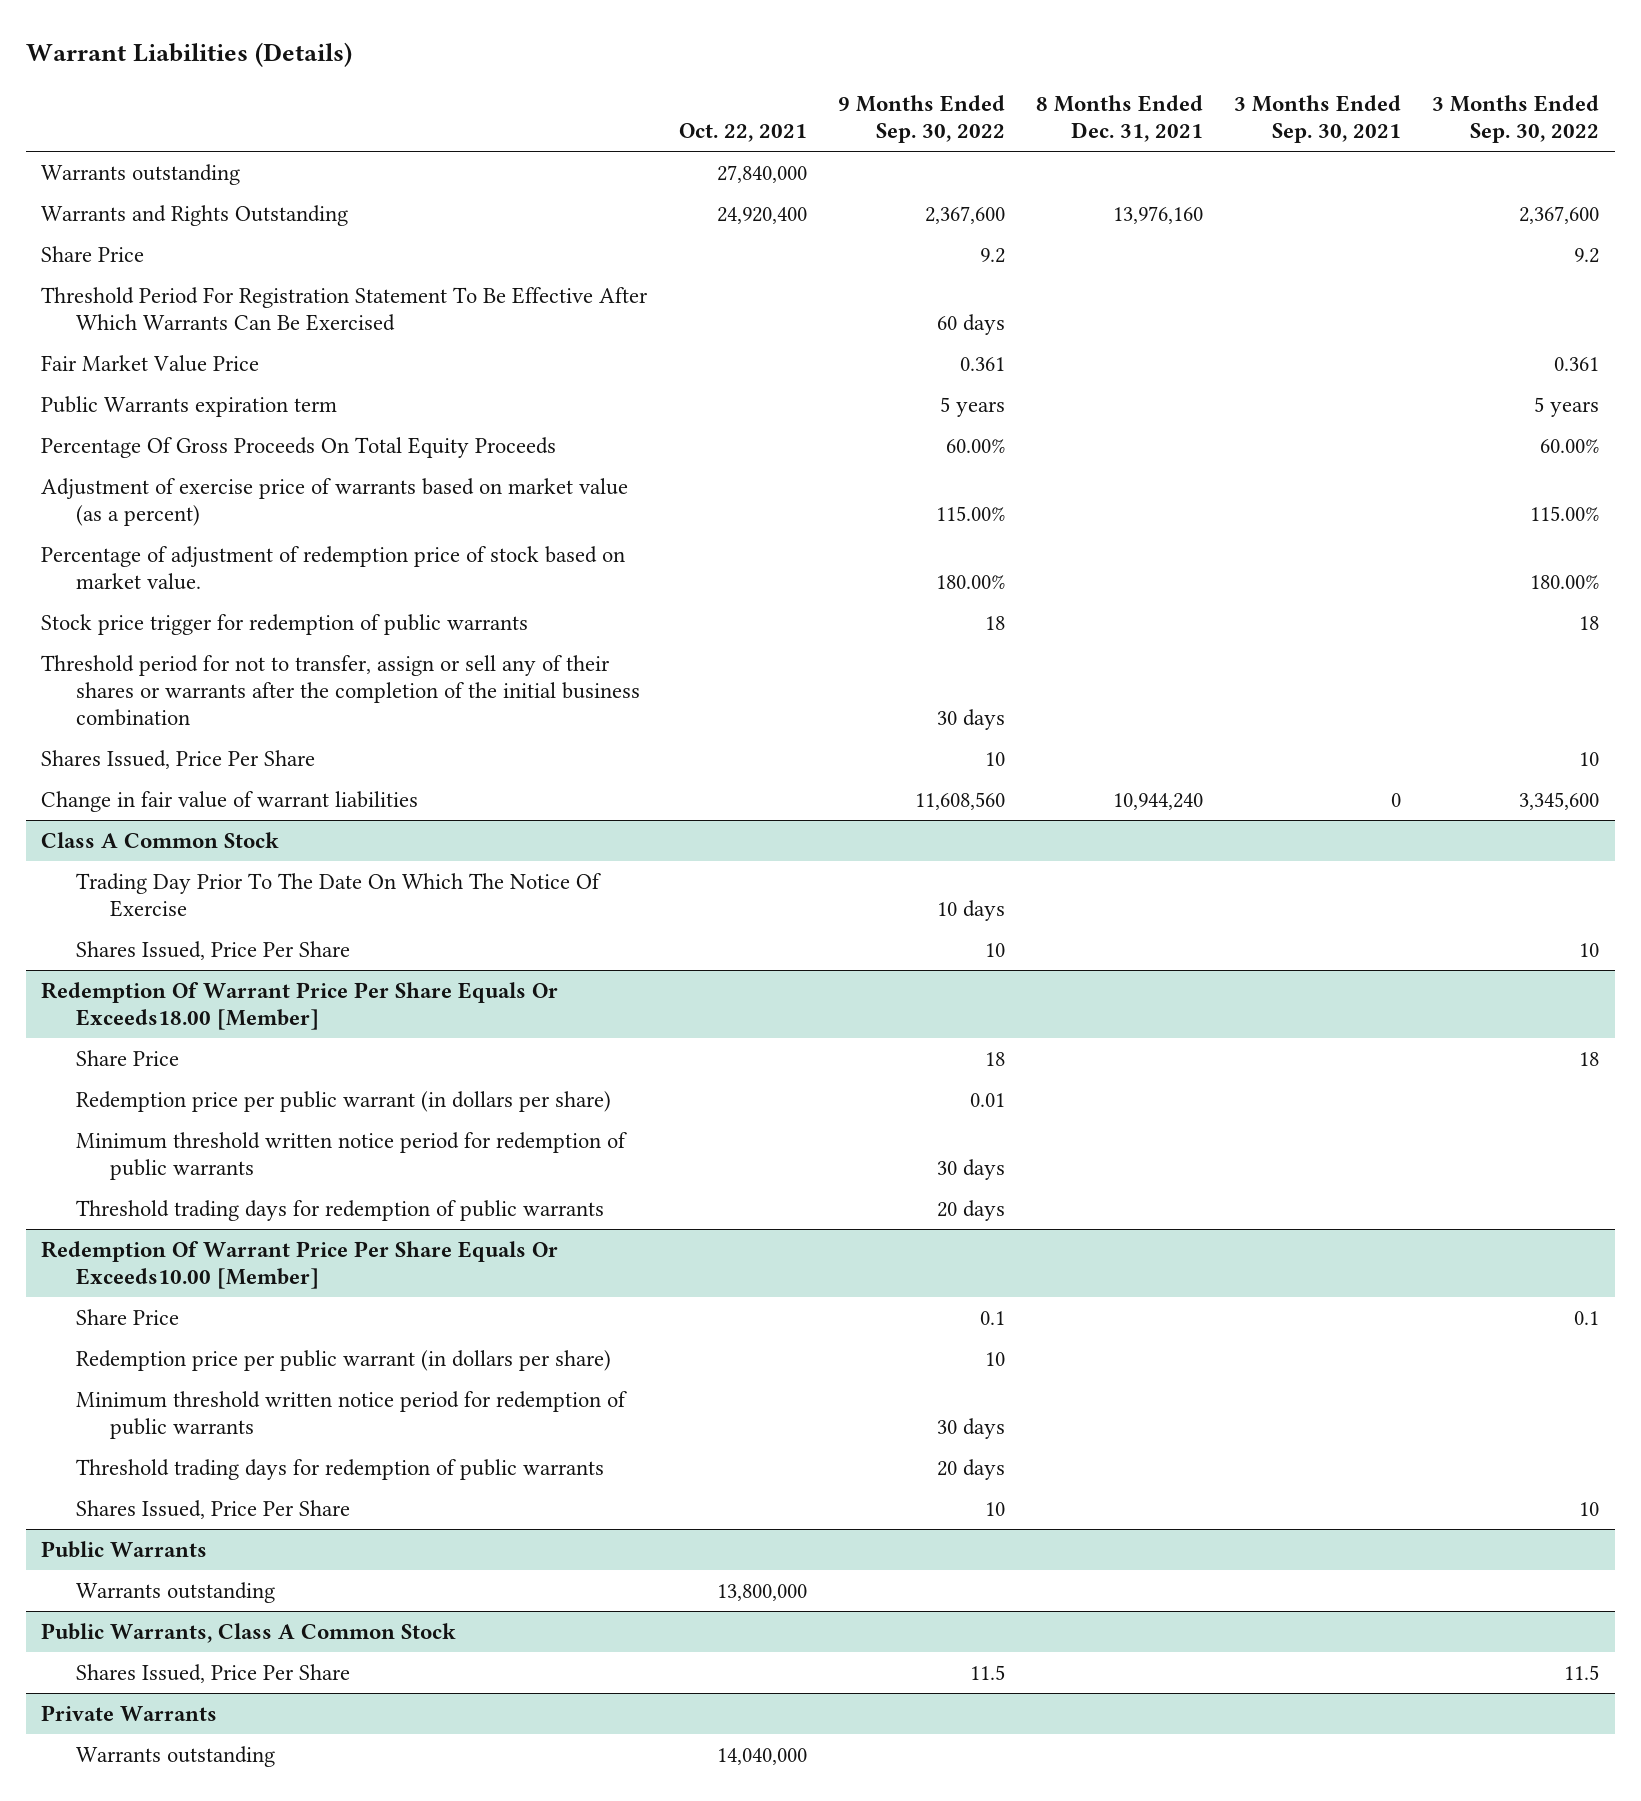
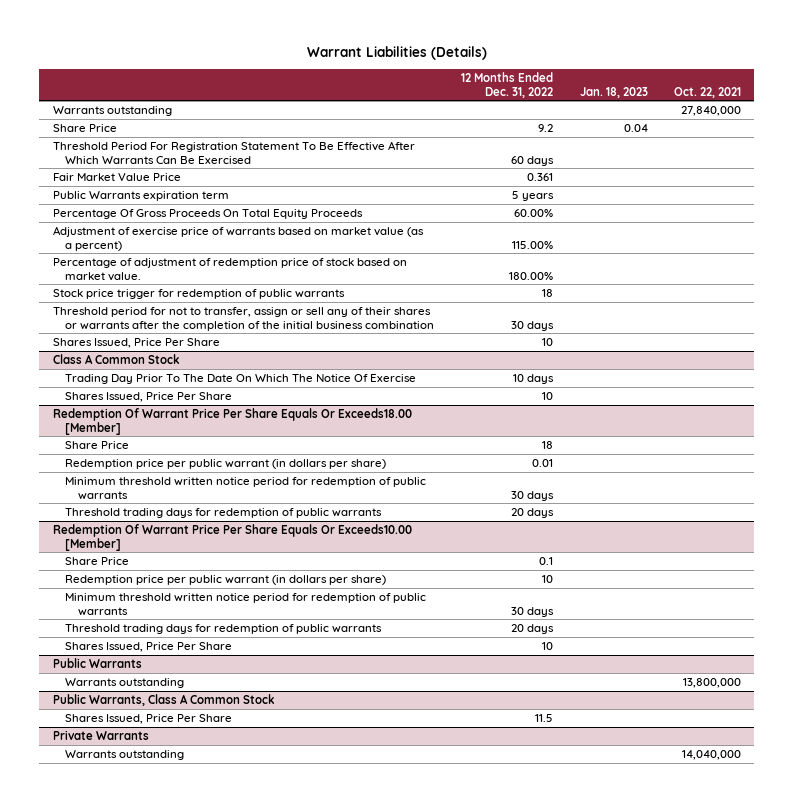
- | Oct. 22, 2021 | 9 Months Ended Sep. 30, 2022 | 8 Months Ended Dec. 31, 2021 | 3 Months Ended Sep. 30, 2021 | 3 Months Ended Sep. 30, 2022
+ | 12 Months Ended Dec. 31, 2022 | Jan. 18, 2023 | Oct. 22, 2021
- Warrants and Rights Outstanding | 24,920,400 | 2,367,600 | 13,976,160 | | 2,367,600
- Change in fair value of warrant liabilities | | 11,608,560 | 10,944,240 | 0 | 3,345,600

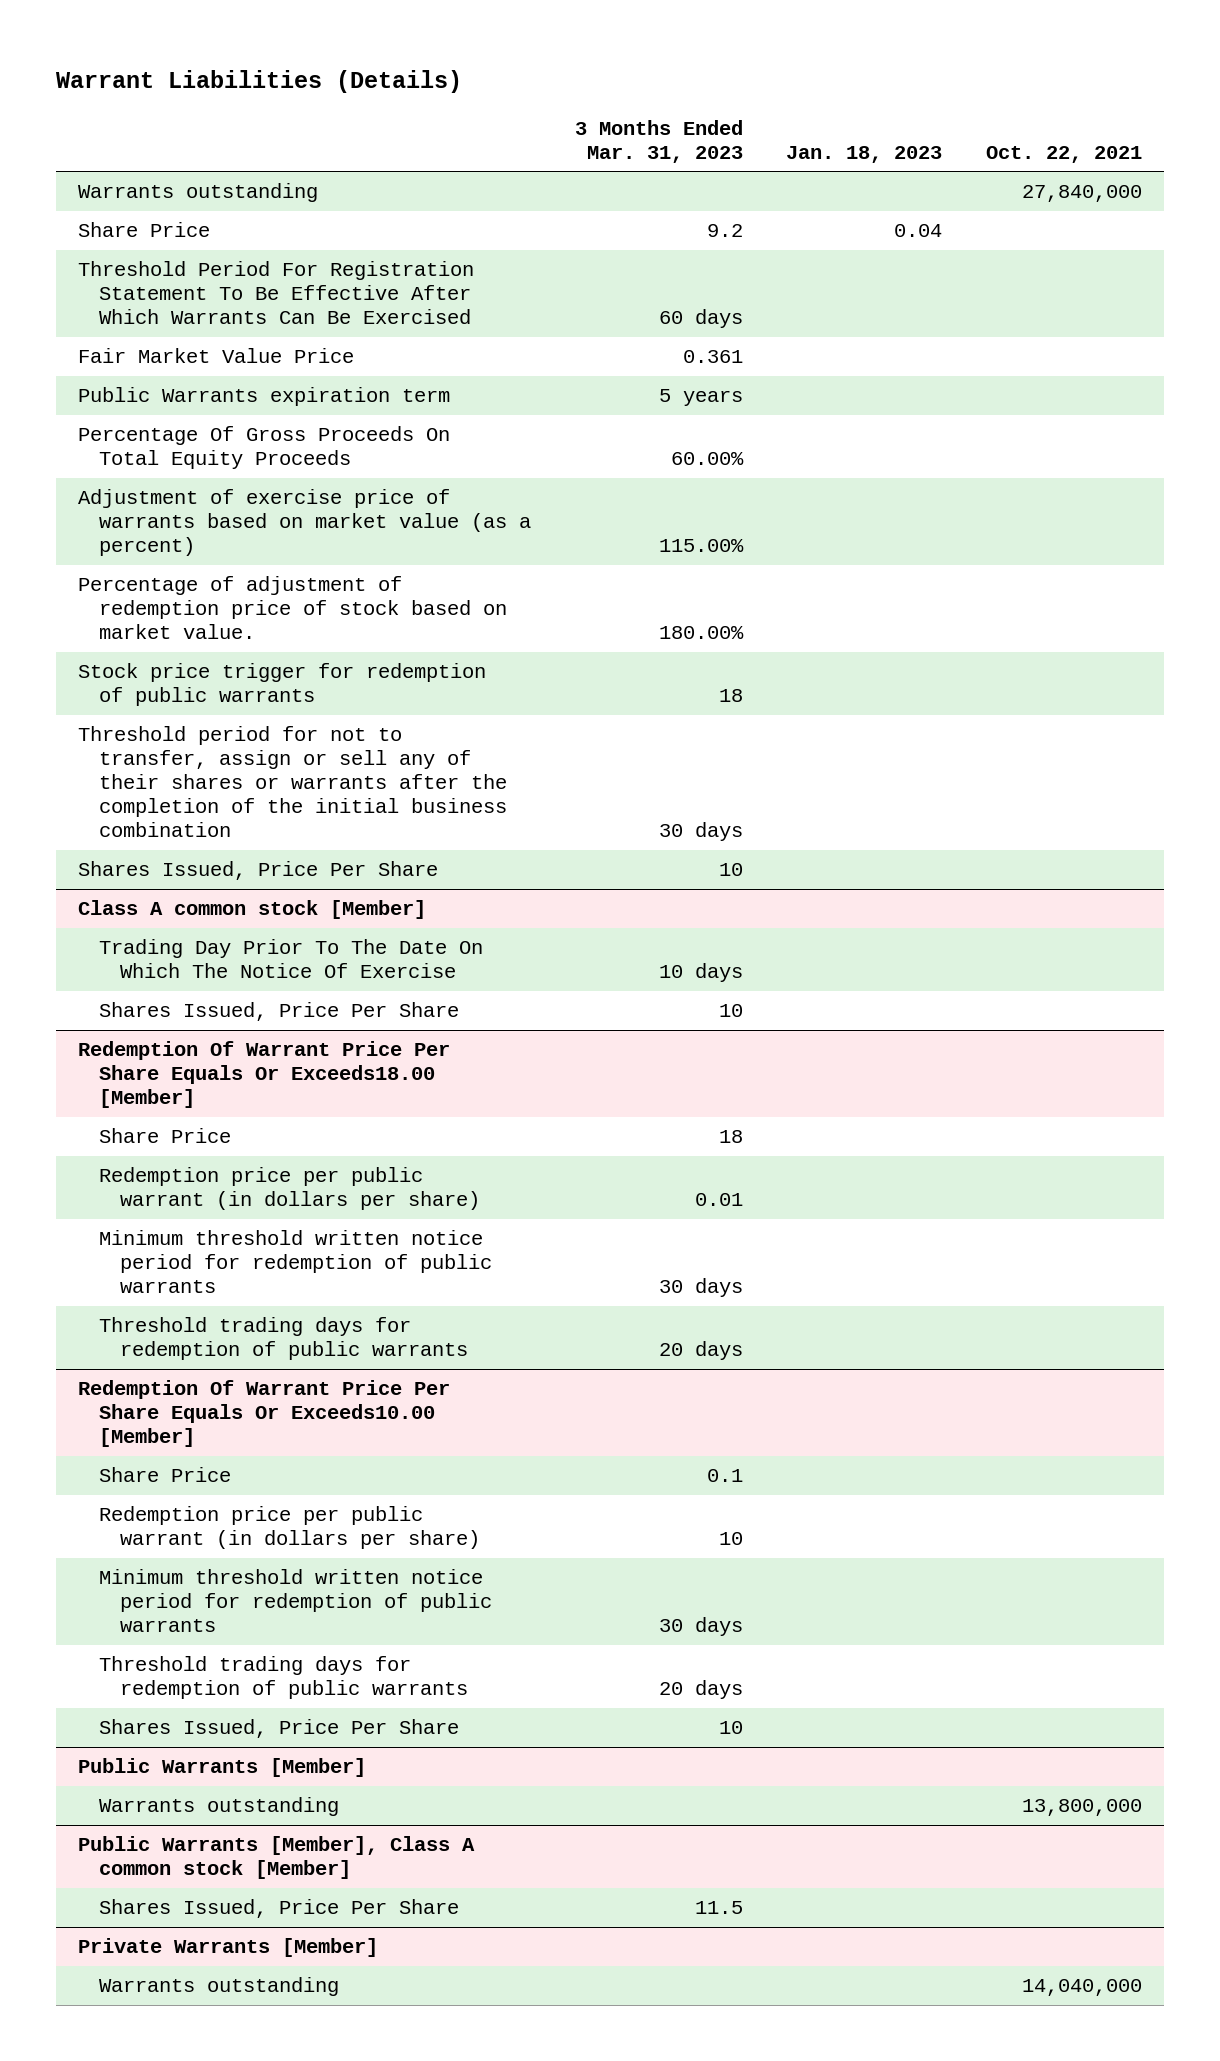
- | 12 Months Ended Dec. 31, 2022 | Jan. 18, 2023 | Oct. 22, 2021
+ | 3 Months Ended Mar. 31, 2023 | Jan. 18, 2023 | Oct. 22, 2021
- Class A Common Stock
+ Class A common stock [Member]
- Public Warrants
+ Public Warrants [Member]
- Public Warrants, Class A Common Stock
+ Public Warrants [Member], Class A common stock [Member]
- Private Warrants
+ Private Warrants [Member]

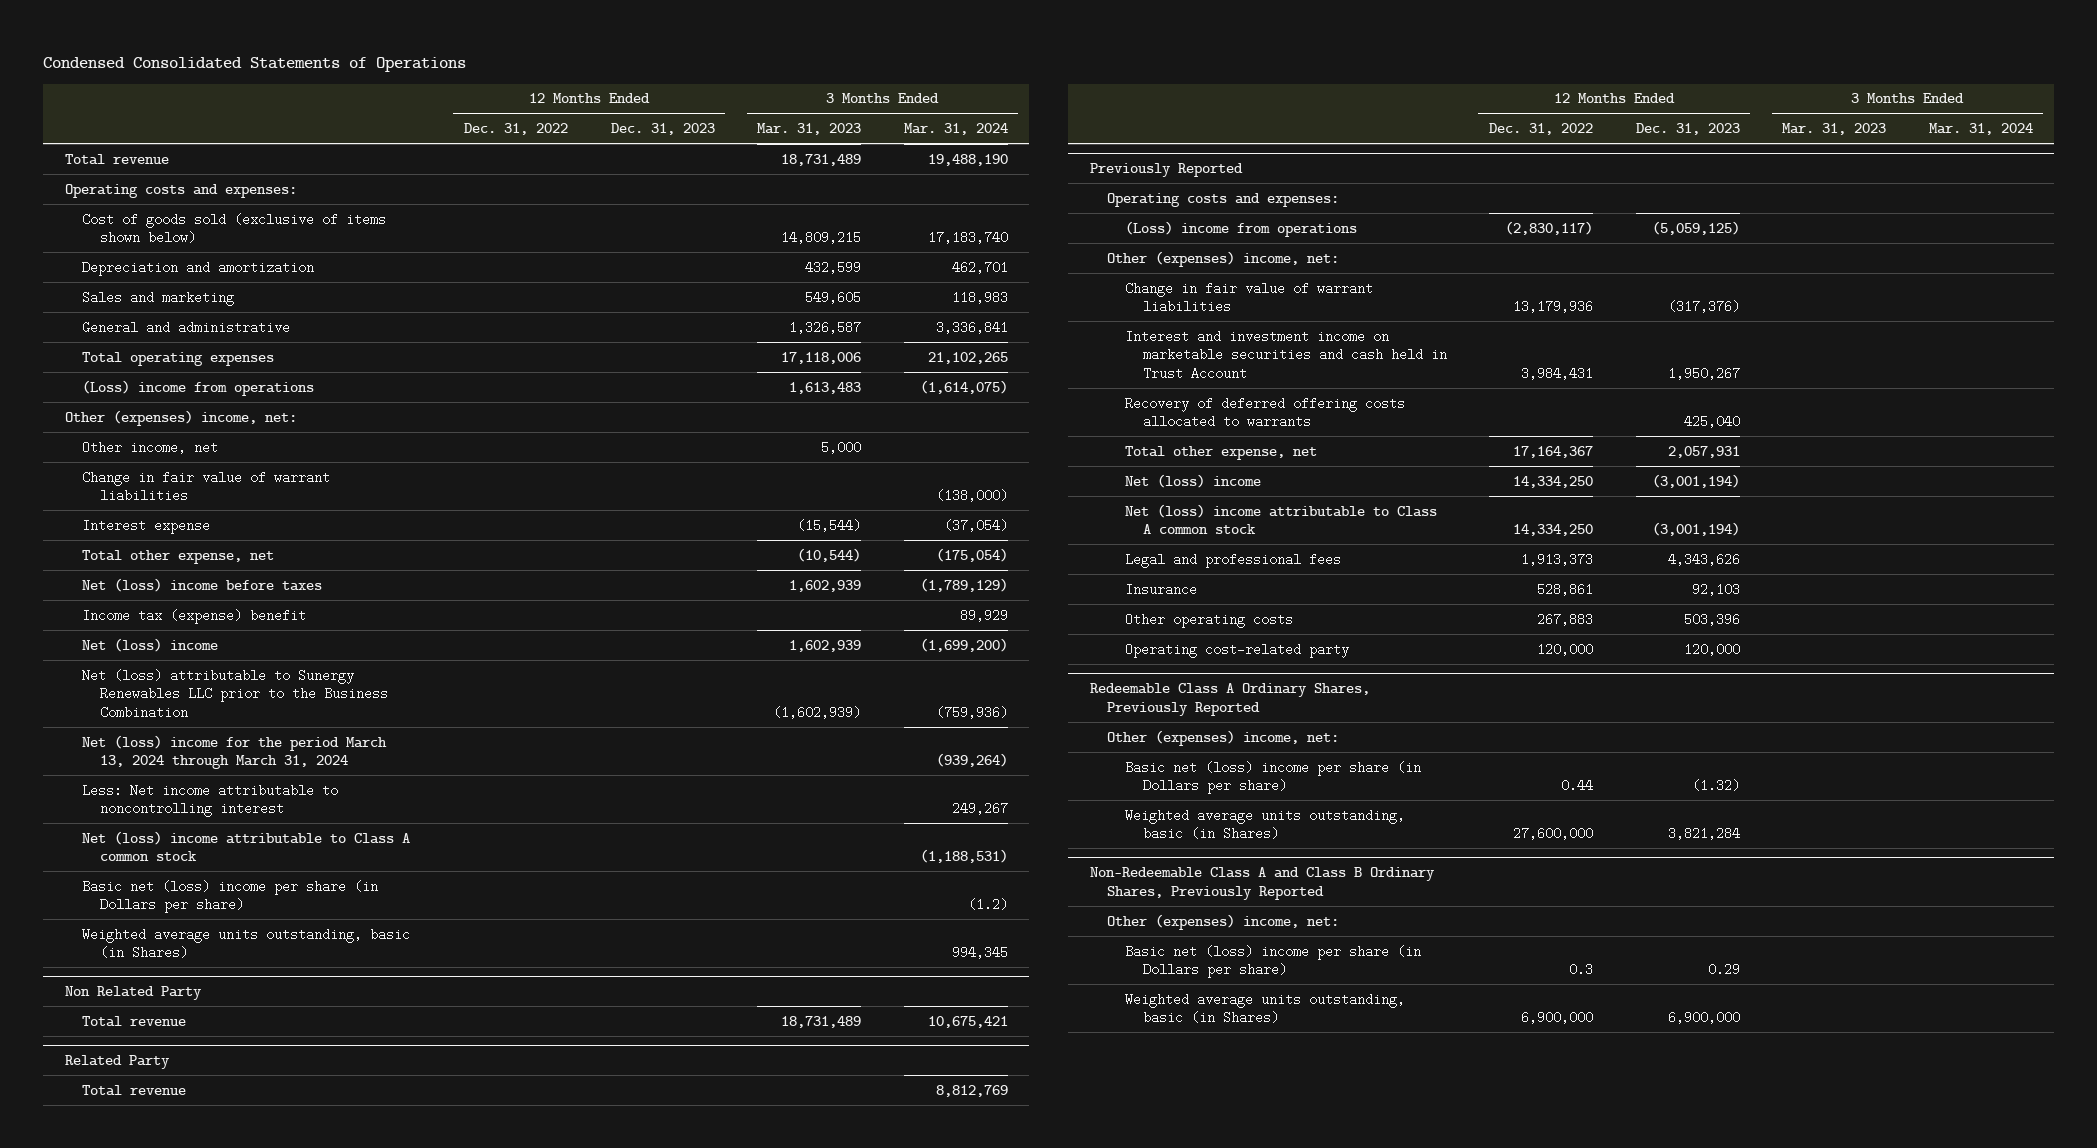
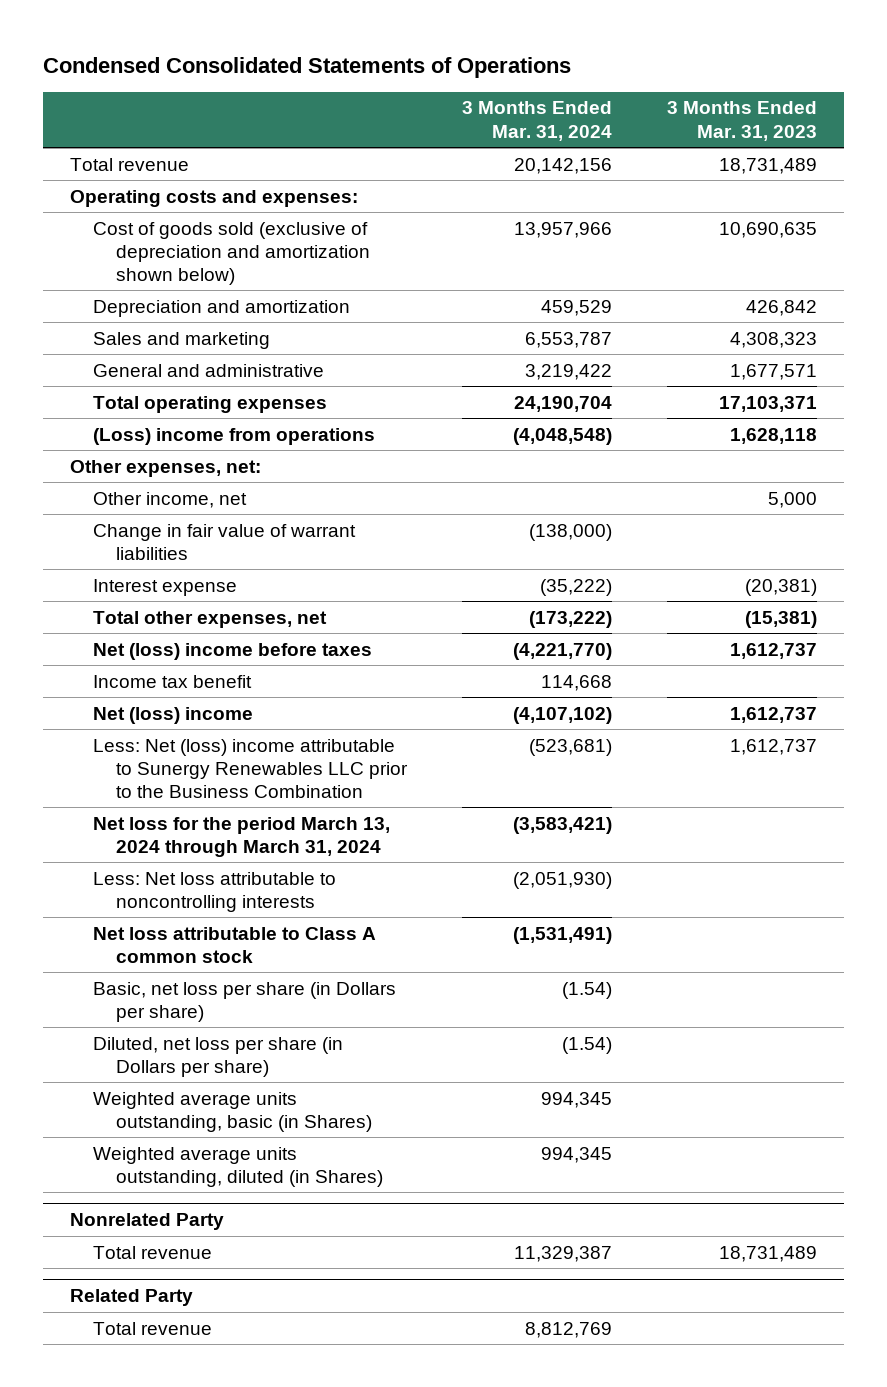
- | 12 Months Ended Dec. 31, 2022 | 12 Months Ended Dec. 31, 2023 | 3 Months Ended Mar. 31, 2023 | 3 Months Ended Mar. 31, 2024
+ | 3 Months Ended Mar. 31, 2024 | 3 Months Ended Mar. 31, 2023
- Total revenue | | | 18,731,489 | 19,488,190
+ Total revenue | 20,142,156 | 18,731,489
- Cost of goods sold (exclusive of items shown below) | | | 14,809,215 | 17,183,740
- Depreciation and amortization | | | 432,599 | 462,701
- Sales and marketing | | | 549,605 | 118,983
- General and administrative | | | 1,326,587 | 3,336,841
- Total operating expenses | | | 17,118,006 | 21,102,265
- (Loss) income from operations | | | 1,613,483 | (1,614,075)
- Other (expenses) income, net:
+ Cost of goods sold (exclusive of depreciation and amortization shown below) | 13,957,966 | 10,690,635
+ Depreciation and amortization | 459,529 | 426,842
+ Sales and marketing | 6,553,787 | 4,308,323
+ General and administrative | 3,219,422 | 1,677,571
+ Total operating expenses | 24,190,704 | 17,103,371
+ (Loss) income from operations | (4,048,548) | 1,628,118
+ Other expenses, net:
- Interest expense | | | (15,544) | (37,054)
- Total other expense, net | | | (10,544) | (175,054)
- Net (loss) income before taxes | | | 1,602,939 | (1,789,129)
- Income tax (expense) benefit | | | | 89,929
- Net (loss) income | | | 1,602,939 | (1,699,200)
- Net (loss) attributable to Sunergy Renewables LLC prior to the Business Combination | | | (1,602,939) | (759,936)
- Net (loss) income for the period March 13, 2024 through March 31, 2024 | | | | (939,264)
- Less: Net income attributable to noncontrolling interest | | | | 249,267
- Net (loss) income attributable to Class A common stock | | | | (1,188,531)
- Basic net (loss) income per share (in Dollars per share) | | | | (1.2)
+ Interest expense | (35,222) | (20,381)
+ Total other expenses, net | (173,222) | (15,381)
+ Net (loss) income before taxes | (4,221,770) | 1,612,737
+ Income tax benefit | 114,668 |
+ Net (loss) income | (4,107,102) | 1,612,737
+ Less: Net (loss) income attributable to Sunergy Renewables LLC prior to the Business Combination | (523,681) | 1,612,737
+ Net loss for the period March 13, 2024 through March 31, 2024 | (3,583,421) |
+ Less: Net loss attributable to noncontrolling interests | (2,051,930) |
+ Net loss attributable to Class A common stock | (1,531,491) |
+ Basic, net loss per share (in Dollars per share) | (1.54) |
+ Diluted, net loss per share (in Dollars per share) | (1.54) |
- Non Related Party
- Total revenue | | | 18,731,489 | 10,675,421
+ Weighted average units outstanding, diluted (in Shares) | 994,345 |
+ Nonrelated Party
+ Total revenue | 11,329,387 | 18,731,489
- Previously Reported
- Operating costs and expenses:
- (Loss) income from operations | (2,830,117) | (5,059,125) | |
- Other (expenses) income, net:
- Change in fair value of warrant liabilities | 13,179,936 | (317,376) | |
- Interest and investment income on marketable securities and cash held in Trust Account | 3,984,431 | 1,950,267 | |
- Recovery of deferred offering costs allocated to warrants | | 425,040 | |
- Total other expense, net | 17,164,367 | 2,057,931 | |
- Net (loss) income | 14,334,250 | (3,001,194) | |
- Net (loss) income attributable to Class A common stock | 14,334,250 | (3,001,194) | |
- Legal and professional fees | 1,913,373 | 4,343,626 | |
- Insurance | 528,861 | 92,103 | |
- Other operating costs | 267,883 | 503,396 | |
- Operating cost-related party | 120,000 | 120,000 | |
- Redeemable Class A Ordinary Shares, Previously Reported
- Other (expenses) income, net:
- Basic net (loss) income per share (in Dollars per share) | 0.44 | (1.32) | |
- Weighted average units outstanding, basic (in Shares) | 27,600,000 | 3,821,284 | |
- Non-Redeemable Class A and Class B Ordinary Shares, Previously Reported
- Other (expenses) income, net:
- Basic net (loss) income per share (in Dollars per share) | 0.3 | 0.29 | |
- Weighted average units outstanding, basic (in Shares) | 6,900,000 | 6,900,000 | |

